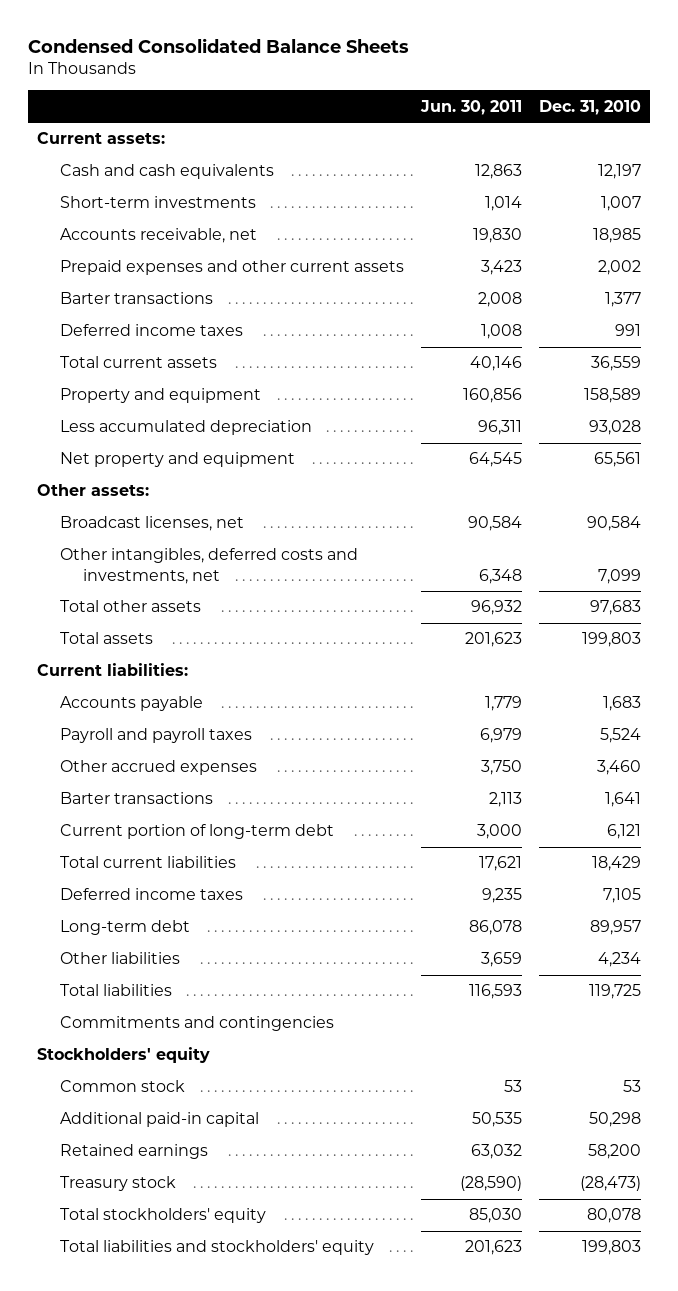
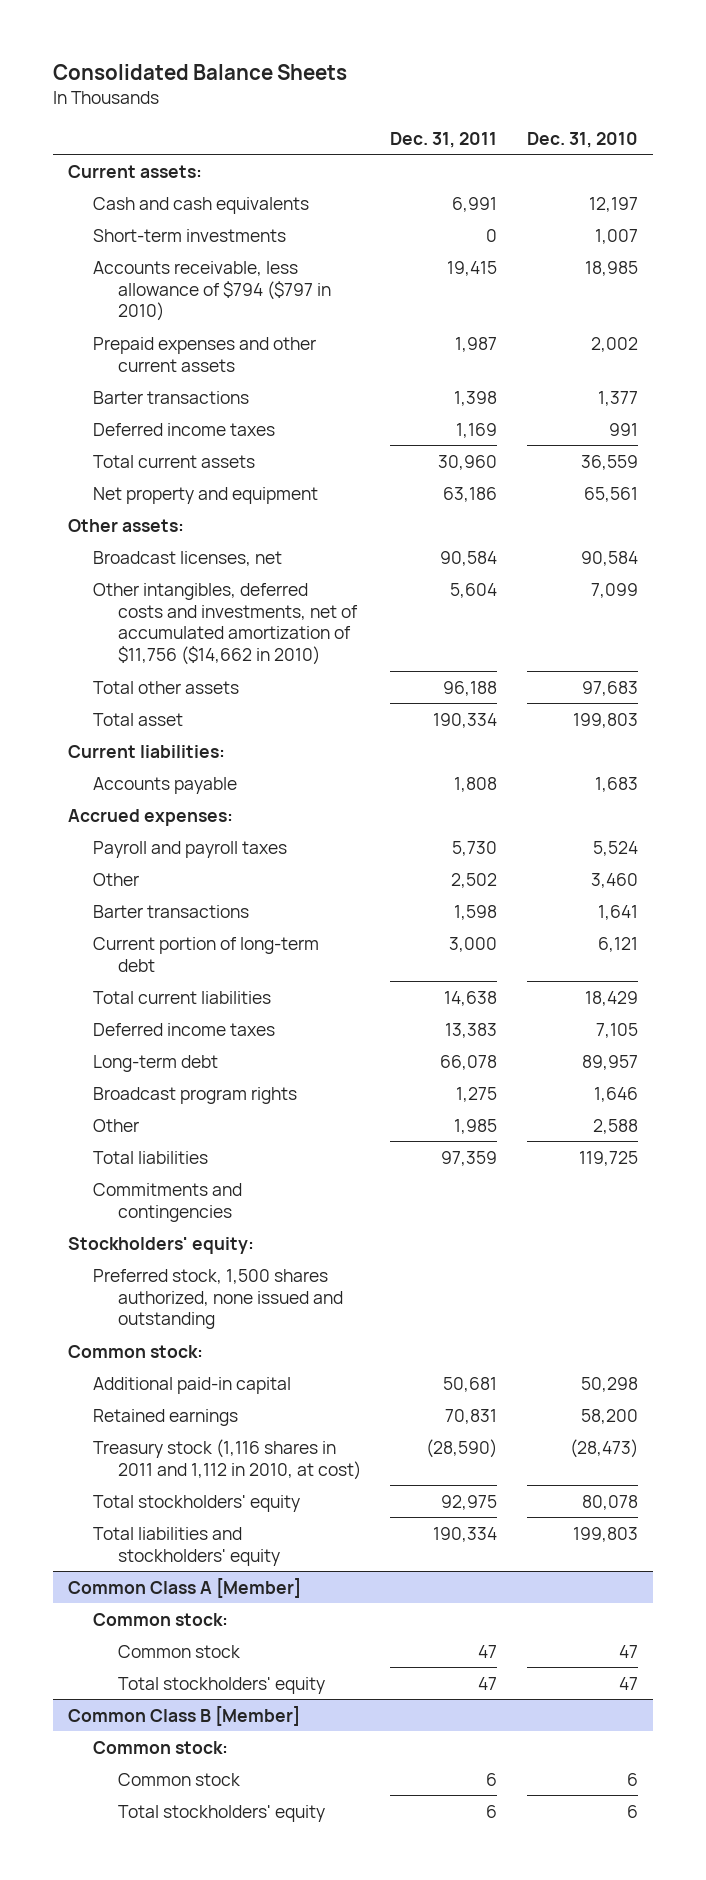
- Condensed Consolidated Balance Sheets
+ Consolidated Balance Sheets
- | Jun. 30, 2011 | Dec. 31, 2010
+ | Dec. 31, 2011 | Dec. 31, 2010
- Accounts receivable, net | 19,830 | 18,985
+ Accounts receivable, less allowance of $794 ($797 in 2010) | 19,415 | 18,985
- Property and equipment | 160,856 | 158,589
- Less accumulated depreciation | 96,311 | 93,028
- Other intangibles, deferred costs and investments, net | 6,348 | 7,099
+ Other intangibles, deferred costs and investments, net of accumulated amortization of $11,756 ($14,662 in 2010) | 5,604 | 7,099
- Total assets | 201,623 | 199,803
+ Total asset | 190,334 | 199,803
+ Accrued expenses:
- Other accrued expenses | 3,750 | 3,460
+ Other | 2,502 | 3,460
- Other liabilities | 3,659 | 4,234
+ Broadcast program rights | 1,275 | 1,646
+ Other | 1,985 | 2,588
- Stockholders' equity
- Common stock | 53 | 53
+ Stockholders' equity:
+ Preferred stock, 1,500 shares authorized, none issued and outstanding
+ Common stock:
- Treasury stock | (28,590) | (28,473)
+ Treasury stock (1,116 shares in 2011 and 1,112 in 2010, at cost) | (28,590) | (28,473)
+ Common Class A [Member]
+ Common stock:
+ Common stock | 47 | 47
+ Total stockholders' equity | 47 | 47
+ Common Class B [Member]
+ Common stock:
+ Common stock | 6 | 6
+ Total stockholders' equity | 6 | 6

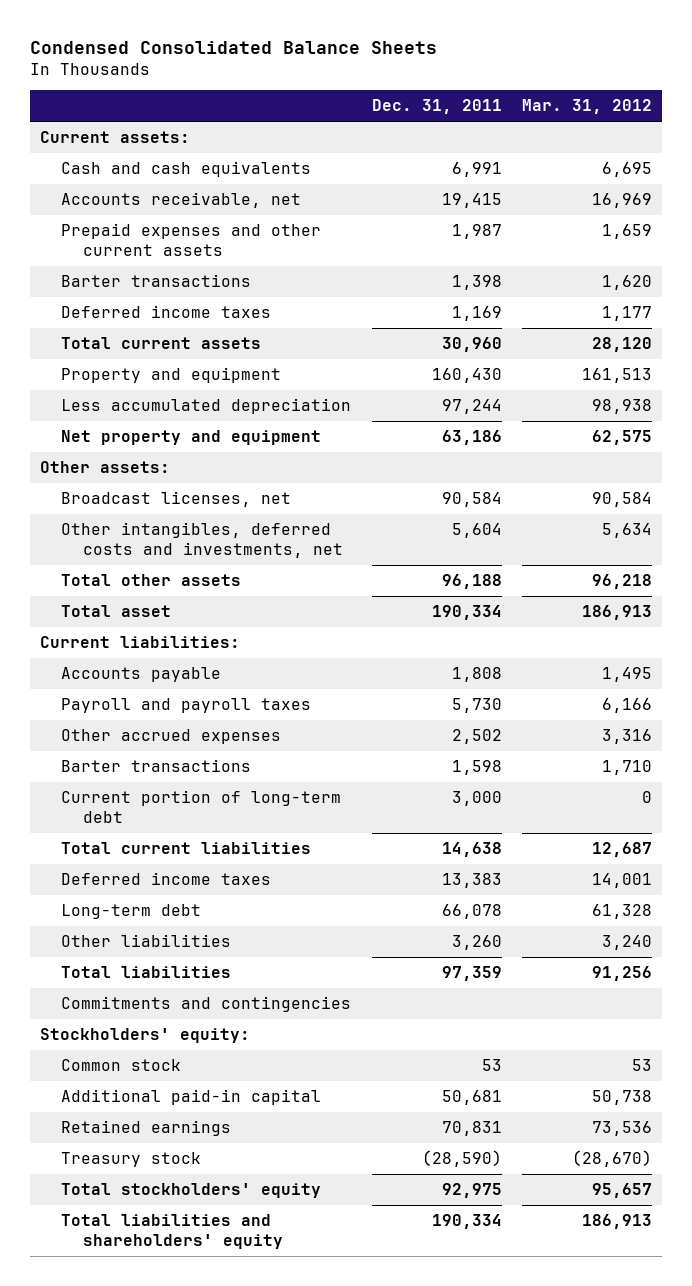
- Consolidated Balance Sheets
+ Condensed Consolidated Balance Sheets
- | Dec. 31, 2011 | Dec. 31, 2010
+ | Dec. 31, 2011 | Mar. 31, 2012
- Short-term investments | 0 | 1,007
- Accounts receivable, less allowance of $794 ($797 in 2010) | 19,415 | 18,985
+ Accounts receivable, net | 19,415 | 16,969
+ Property and equipment | 160,430 | 161,513
+ Less accumulated depreciation | 97,244 | 98,938
- Other intangibles, deferred costs and investments, net of accumulated amortization of $11,756 ($14,662 in 2010) | 5,604 | 7,099
+ Other intangibles, deferred costs and investments, net | 5,604 | 5,634
- Accrued expenses:
- Other | 2,502 | 3,460
+ Other accrued expenses | 2,502 | 3,316
- Broadcast program rights | 1,275 | 1,646
- Other | 1,985 | 2,588
+ Other liabilities | 3,260 | 3,240
- Preferred stock, 1,500 shares authorized, none issued and outstanding
- Common stock:
+ Common stock | 53 | 53
- Treasury stock (1,116 shares in 2011 and 1,112 in 2010, at cost) | (28,590) | (28,473)
+ Treasury stock | (28,590) | (28,670)
- Total liabilities and stockholders' equity | 190,334 | 199,803
- Common Class A [Member]
- Common stock:
- Common stock | 47 | 47
- Total stockholders' equity | 47 | 47
- Common Class B [Member]
- Common stock:
- Common stock | 6 | 6
- Total stockholders' equity | 6 | 6
+ Total liabilities and shareholders' equity | 190,334 | 186,913

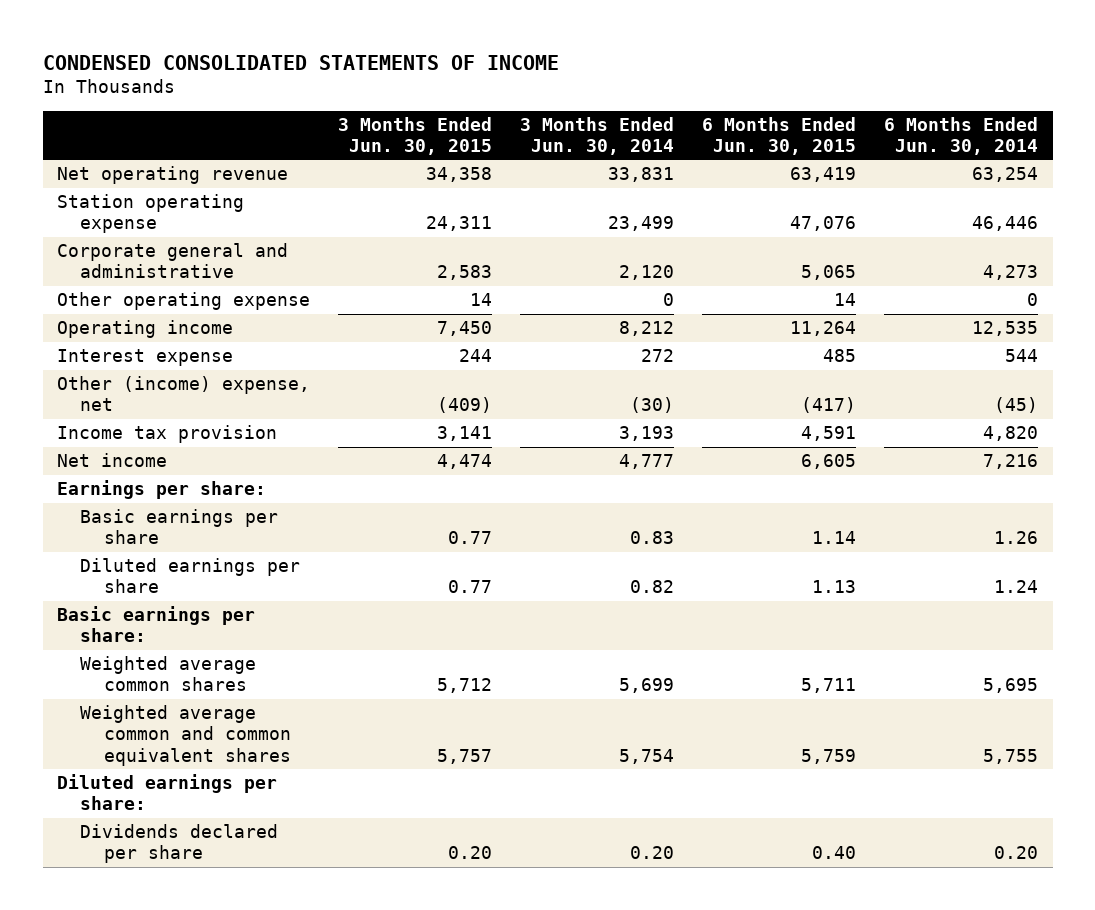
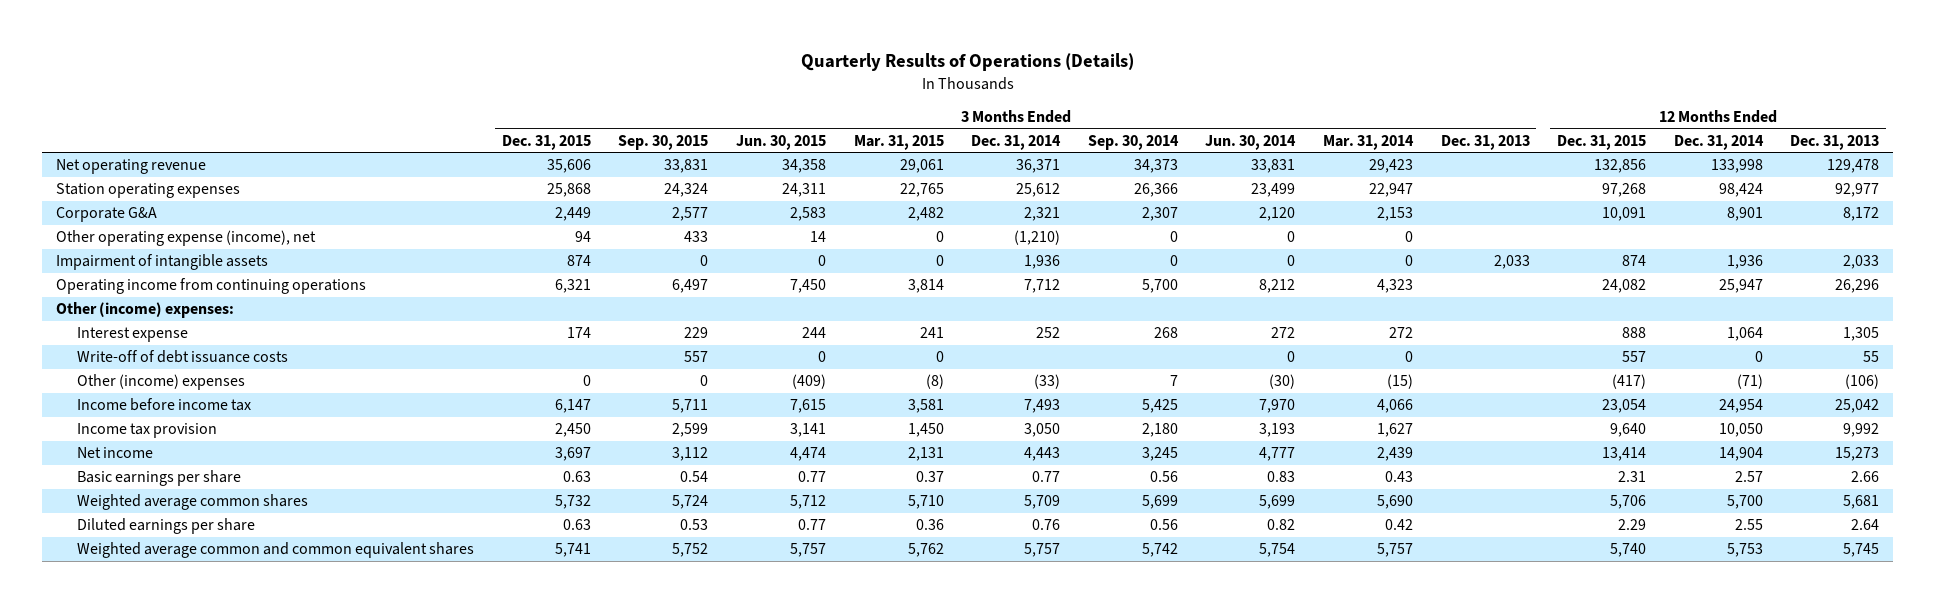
- CONDENSED CONSOLIDATED STATEMENTS OF INCOME
+ Quarterly Results of Operations (Details)
- | 3 Months Ended Jun. 30, 2015 | 3 Months Ended Jun. 30, 2014 | 6 Months Ended Jun. 30, 2015 | 6 Months Ended Jun. 30, 2014
+ | 3 Months Ended Dec. 31, 2015 | 3 Months Ended Sep. 30, 2015 | 3 Months Ended Jun. 30, 2015 | 3 Months Ended Mar. 31, 2015 | 3 Months Ended Dec. 31, 2014 | 3 Months Ended Sep. 30, 2014 | 3 Months Ended Jun. 30, 2014 | 3 Months Ended Mar. 31, 2014 | 3 Months Ended Dec. 31, 2013 | 12 Months Ended Dec. 31, 2015 | 12 Months Ended Dec. 31, 2014 | 12 Months Ended Dec. 31, 2013
- Station operating expense | 24,311 | 23,499 | 47,076 | 46,446
- Corporate general and administrative | 2,583 | 2,120 | 5,065 | 4,273
- Other operating expense | 14 | 0 | 14 | 0
- Operating income | 7,450 | 8,212 | 11,264 | 12,535
+ Station operating expenses | 25,868 | 24,324 | 24,311 | 22,765 | 25,612 | 26,366 | 23,499 | 22,947 | | 97,268 | 98,424 | 92,977
+ Corporate G&A | 2,449 | 2,577 | 2,583 | 2,482 | 2,321 | 2,307 | 2,120 | 2,153 | | 10,091 | 8,901 | 8,172
+ Other operating expense (income), net | 94 | 433 | 14 | 0 | (1,210) | 0 | 0 | 0 | | | |
+ Impairment of intangible assets | 874 | 0 | 0 | 0 | 1,936 | 0 | 0 | 0 | 2,033 | 874 | 1,936 | 2,033
+ Operating income from continuing operations | 6,321 | 6,497 | 7,450 | 3,814 | 7,712 | 5,700 | 8,212 | 4,323 | | 24,082 | 25,947 | 26,296
+ Other (income) expenses:
- Other (income) expense, net | (409) | (30) | (417) | (45)
+ Write-off of debt issuance costs | | 557 | 0 | 0 | | | 0 | 0 | | 557 | 0 | 55
+ Other (income) expenses | 0 | 0 | (409) | (8) | (33) | 7 | (30) | (15) | | (417) | (71) | (106)
+ Income before income tax | 6,147 | 5,711 | 7,615 | 3,581 | 7,493 | 5,425 | 7,970 | 4,066 | | 23,054 | 24,954 | 25,042
- Earnings per share:
- Basic earnings per share:
moved down: Diluted earnings per share | 0.63 | 0.53 | 0.77 | 0.36 | 0.76 | 0.56 | 0.82 | 0.42 | | 2.29 | 2.55 | 2.64
- Diluted earnings per share:
- Dividends declared per share | 0.20 | 0.20 | 0.40 | 0.20

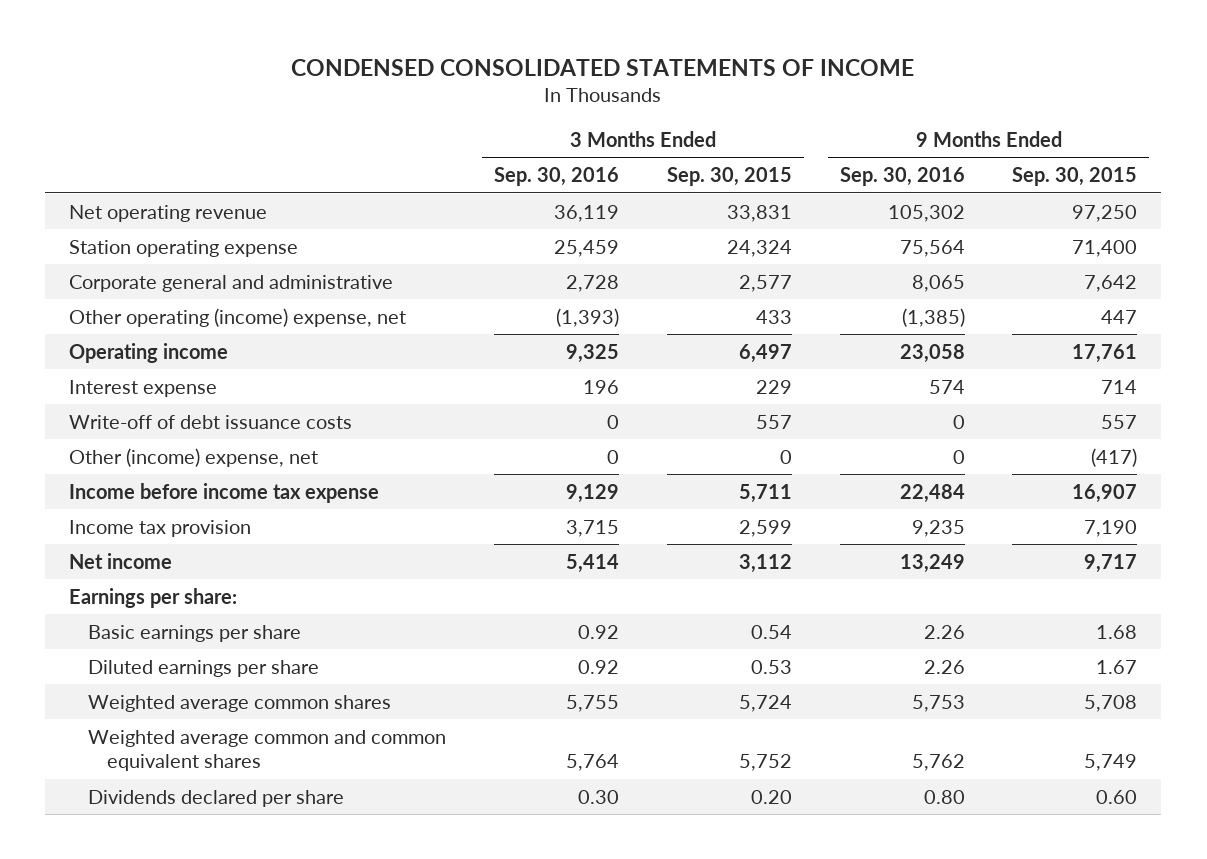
- Quarterly Results of Operations (Details)
+ CONDENSED CONSOLIDATED STATEMENTS OF INCOME
- | 3 Months Ended Dec. 31, 2015 | 3 Months Ended Sep. 30, 2015 | 3 Months Ended Jun. 30, 2015 | 3 Months Ended Mar. 31, 2015 | 3 Months Ended Dec. 31, 2014 | 3 Months Ended Sep. 30, 2014 | 3 Months Ended Jun. 30, 2014 | 3 Months Ended Mar. 31, 2014 | 3 Months Ended Dec. 31, 2013 | 12 Months Ended Dec. 31, 2015 | 12 Months Ended Dec. 31, 2014 | 12 Months Ended Dec. 31, 2013
+ | 3 Months Ended Sep. 30, 2016 | 3 Months Ended Sep. 30, 2015 | 9 Months Ended Sep. 30, 2016 | 9 Months Ended Sep. 30, 2015
- Station operating expenses | 25,868 | 24,324 | 24,311 | 22,765 | 25,612 | 26,366 | 23,499 | 22,947 | | 97,268 | 98,424 | 92,977
- Corporate G&A | 2,449 | 2,577 | 2,583 | 2,482 | 2,321 | 2,307 | 2,120 | 2,153 | | 10,091 | 8,901 | 8,172
- Other operating expense (income), net | 94 | 433 | 14 | 0 | (1,210) | 0 | 0 | 0 | | | |
- Impairment of intangible assets | 874 | 0 | 0 | 0 | 1,936 | 0 | 0 | 0 | 2,033 | 874 | 1,936 | 2,033
- Operating income from continuing operations | 6,321 | 6,497 | 7,450 | 3,814 | 7,712 | 5,700 | 8,212 | 4,323 | | 24,082 | 25,947 | 26,296
- Other (income) expenses:
+ Station operating expense | 25,459 | 24,324 | 75,564 | 71,400
+ Corporate general and administrative | 2,728 | 2,577 | 8,065 | 7,642
+ Other operating (income) expense, net | (1,393) | 433 | (1,385) | 447
+ Operating income | 9,325 | 6,497 | 23,058 | 17,761
- Other (income) expenses | 0 | 0 | (409) | (8) | (33) | 7 | (30) | (15) | | (417) | (71) | (106)
- Income before income tax | 6,147 | 5,711 | 7,615 | 3,581 | 7,493 | 5,425 | 7,970 | 4,066 | | 23,054 | 24,954 | 25,042
+ Other (income) expense, net | 0 | 0 | 0 | (417)
+ Income before income tax expense | 9,129 | 5,711 | 22,484 | 16,907
+ Earnings per share:
moved down: Weighted average common shares | 5,755 | 5,724 | 5,753 | 5,708
+ Dividends declared per share | 0.30 | 0.20 | 0.80 | 0.60

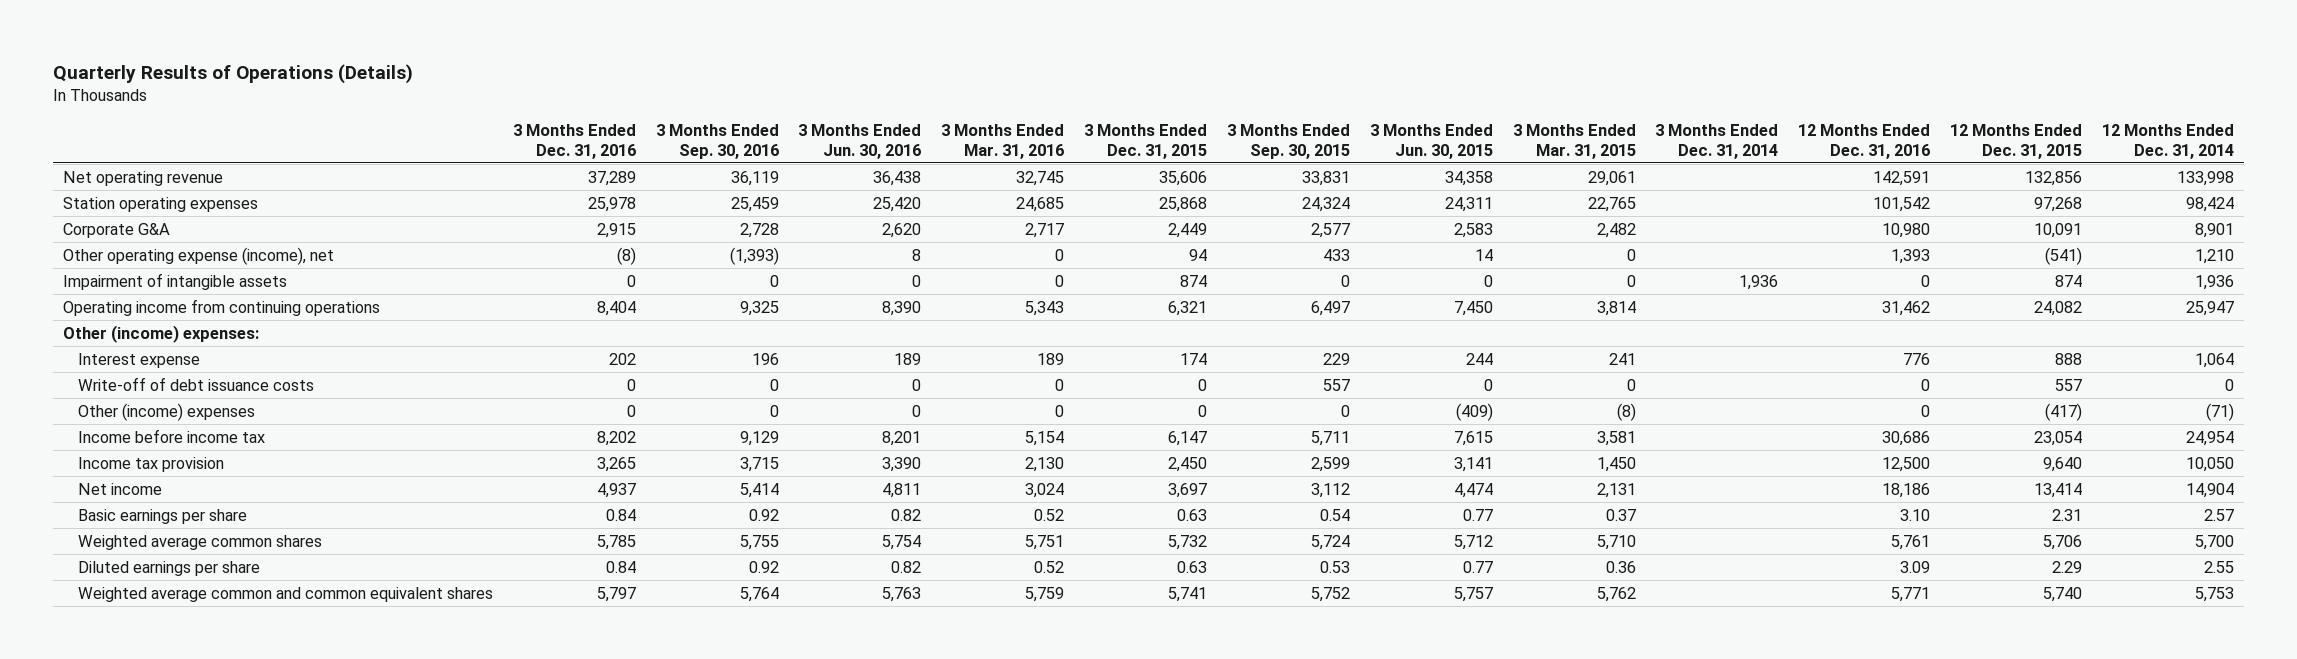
- CONDENSED CONSOLIDATED STATEMENTS OF INCOME
+ Quarterly Results of Operations (Details)
- | 3 Months Ended Sep. 30, 2016 | 3 Months Ended Sep. 30, 2015 | 9 Months Ended Sep. 30, 2016 | 9 Months Ended Sep. 30, 2015
+ | 3 Months Ended Dec. 31, 2016 | 3 Months Ended Sep. 30, 2016 | 3 Months Ended Jun. 30, 2016 | 3 Months Ended Mar. 31, 2016 | 3 Months Ended Dec. 31, 2015 | 3 Months Ended Sep. 30, 2015 | 3 Months Ended Jun. 30, 2015 | 3 Months Ended Mar. 31, 2015 | 3 Months Ended Dec. 31, 2014 | 12 Months Ended Dec. 31, 2016 | 12 Months Ended Dec. 31, 2015 | 12 Months Ended Dec. 31, 2014
- Station operating expense | 25,459 | 24,324 | 75,564 | 71,400
- Corporate general and administrative | 2,728 | 2,577 | 8,065 | 7,642
- Other operating (income) expense, net | (1,393) | 433 | (1,385) | 447
- Operating income | 9,325 | 6,497 | 23,058 | 17,761
+ Station operating expenses | 25,978 | 25,459 | 25,420 | 24,685 | 25,868 | 24,324 | 24,311 | 22,765 | | 101,542 | 97,268 | 98,424
+ Corporate G&A | 2,915 | 2,728 | 2,620 | 2,717 | 2,449 | 2,577 | 2,583 | 2,482 | | 10,980 | 10,091 | 8,901
+ Other operating expense (income), net | (8) | (1,393) | 8 | 0 | 94 | 433 | 14 | 0 | | 1,393 | (541) | 1,210
+ Impairment of intangible assets | 0 | 0 | 0 | 0 | 874 | 0 | 0 | 0 | 1,936 | 0 | 874 | 1,936
+ Operating income from continuing operations | 8,404 | 9,325 | 8,390 | 5,343 | 6,321 | 6,497 | 7,450 | 3,814 | | 31,462 | 24,082 | 25,947
+ Other (income) expenses:
- Other (income) expense, net | 0 | 0 | 0 | (417)
- Income before income tax expense | 9,129 | 5,711 | 22,484 | 16,907
+ Other (income) expenses | 0 | 0 | 0 | 0 | 0 | 0 | (409) | (8) | | 0 | (417) | (71)
+ Income before income tax | 8,202 | 9,129 | 8,201 | 5,154 | 6,147 | 5,711 | 7,615 | 3,581 | | 30,686 | 23,054 | 24,954
- Earnings per share:
moved down: Diluted earnings per share | 0.84 | 0.92 | 0.82 | 0.52 | 0.63 | 0.53 | 0.77 | 0.36 | | 3.09 | 2.29 | 2.55
- Dividends declared per share | 0.30 | 0.20 | 0.80 | 0.60

